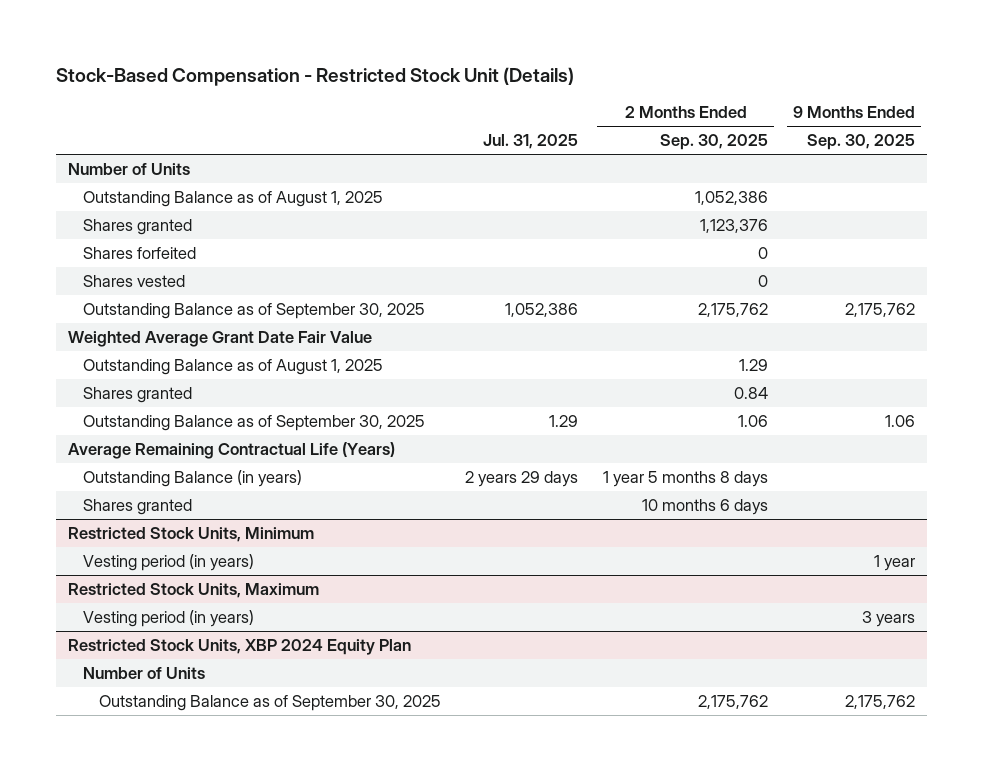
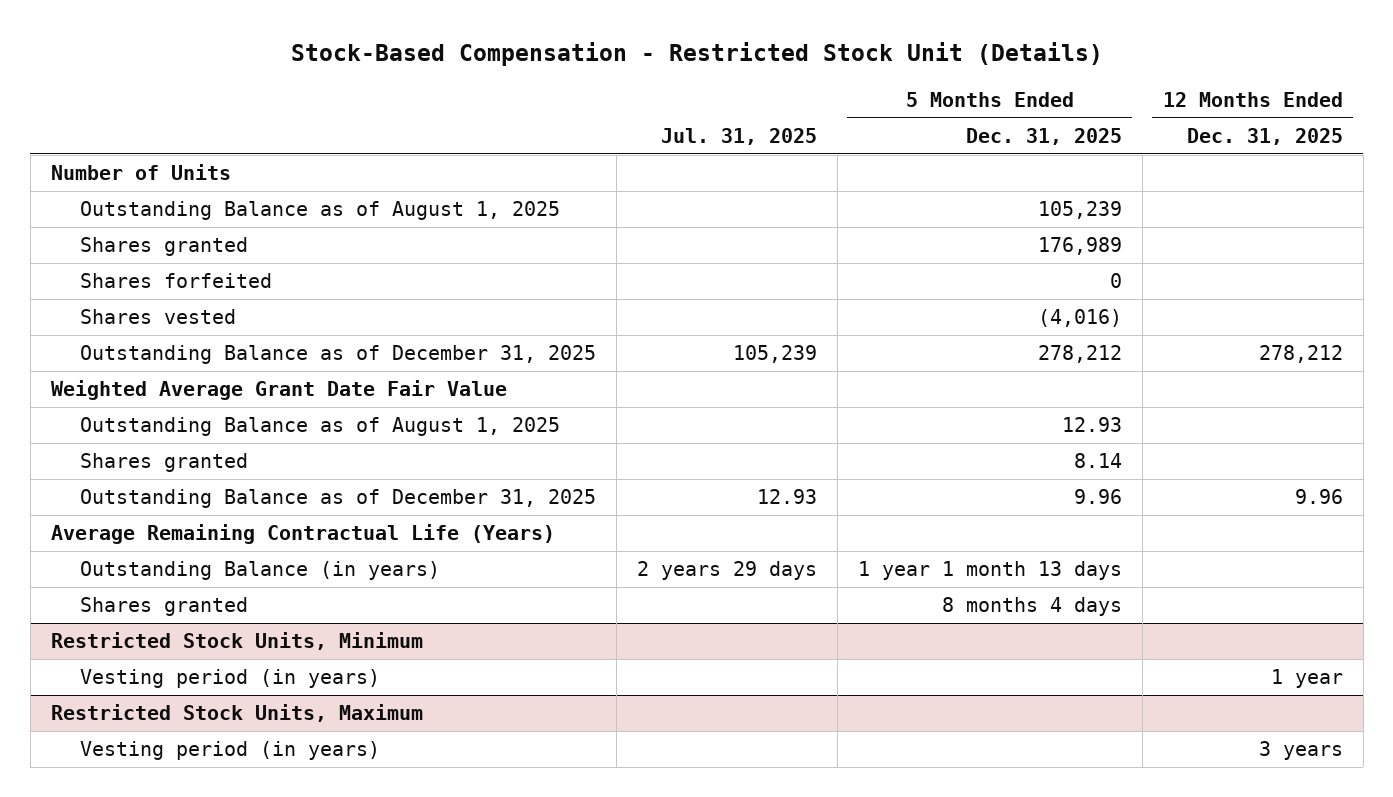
- | Jul. 31, 2025 | 2 Months Ended Sep. 30, 2025 | 9 Months Ended Sep. 30, 2025
+ | Jul. 31, 2025 | 5 Months Ended Dec. 31, 2025 | 12 Months Ended Dec. 31, 2025
- Outstanding Balance as of September 30, 2025 | 1,052,386 | 2,175,762 | 2,175,762
+ Outstanding Balance as of December 31, 2025 | 105,239 | 278,212 | 278,212
- Outstanding Balance as of September 30, 2025 | 1.29 | 1.06 | 1.06
+ Outstanding Balance as of December 31, 2025 | 12.93 | 9.96 | 9.96
- Restricted Stock Units, XBP 2024 Equity Plan
- Number of Units
- Outstanding Balance as of September 30, 2025 | | 2,175,762 | 2,175,762

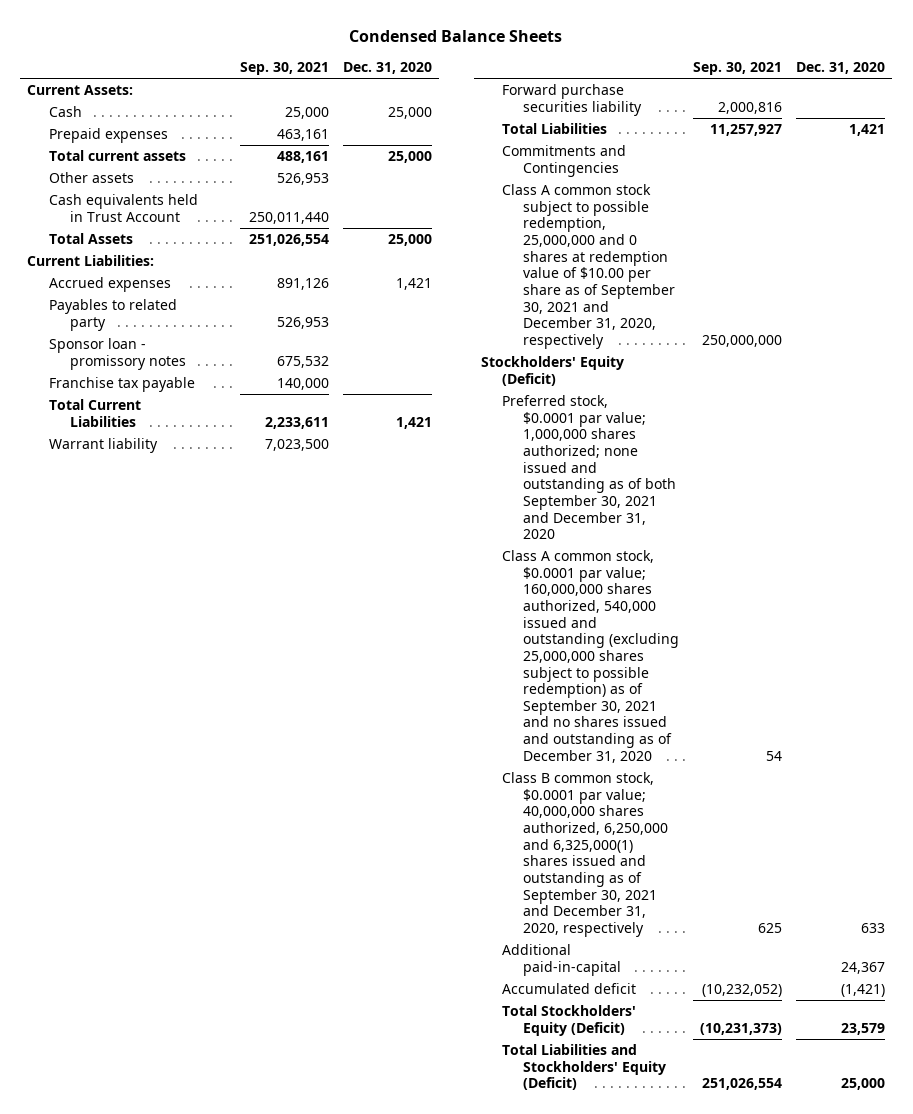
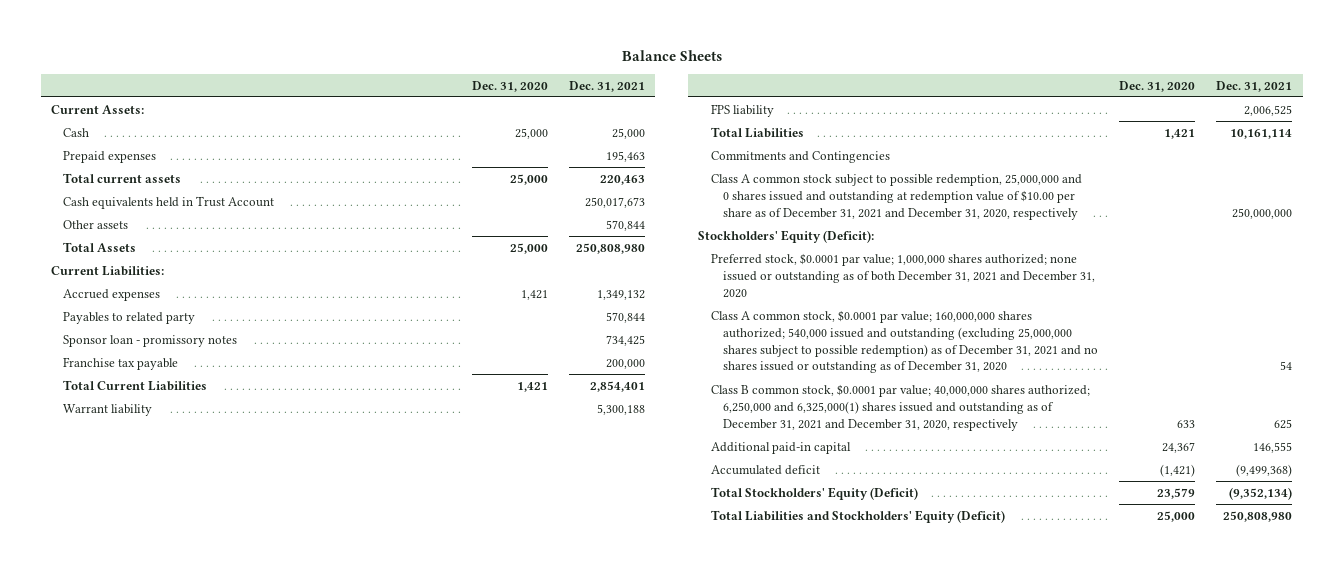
- Condensed Balance Sheets
+ Balance Sheets
- | Sep. 30, 2021 | Dec. 31, 2020
+ | Dec. 31, 2020 | Dec. 31, 2021
moved down: Other assets | | 570,844
- Forward purchase securities liability | 2,000,816 |
+ FPS liability | | 2,006,525
- Class A common stock subject to possible redemption, 25,000,000 and 0 shares at redemption value of $10.00 per share as of September 30, 2021 and December 31, 2020, respectively | 250,000,000 |
- Stockholders' Equity (Deficit)
- Preferred stock, $0.0001 par value; 1,000,000 shares authorized; none issued and outstanding as of both September 30, 2021 and December 31, 2020
- Class A common stock, $0.0001 par value; 160,000,000 shares authorized, 540,000 issued and outstanding (excluding 25,000,000 shares subject to possible redemption) as of September 30, 2021 and no shares issued and outstanding as of December 31, 2020 | 54 |
- Class B common stock, $0.0001 par value; 40,000,000 shares authorized, 6,250,000 and 6,325,000(1) shares issued and outstanding as of September 30, 2021 and December 31, 2020, respectively | 625 | 633
- Additional paid-in-capital | | 24,367
+ Class A common stock subject to possible redemption, 25,000,000 and 0 shares issued and outstanding at redemption value of $10.00 per share as of December 31, 2021 and December 31, 2020, respectively | | 250,000,000
+ Stockholders' Equity (Deficit):
+ Preferred stock, $0.0001 par value; 1,000,000 shares authorized; none issued or outstanding as of both December 31, 2021 and December 31, 2020
+ Class A common stock, $0.0001 par value; 160,000,000 shares authorized; 540,000 issued and outstanding (excluding 25,000,000 shares subject to possible redemption) as of December 31, 2021 and no shares issued or outstanding as of December 31, 2020 | | 54
+ Class B common stock, $0.0001 par value; 40,000,000 shares authorized; 6,250,000 and 6,325,000(1) shares issued and outstanding as of December 31, 2021 and December 31, 2020, respectively | 633 | 625
+ Additional paid-in capital | 24,367 | 146,555

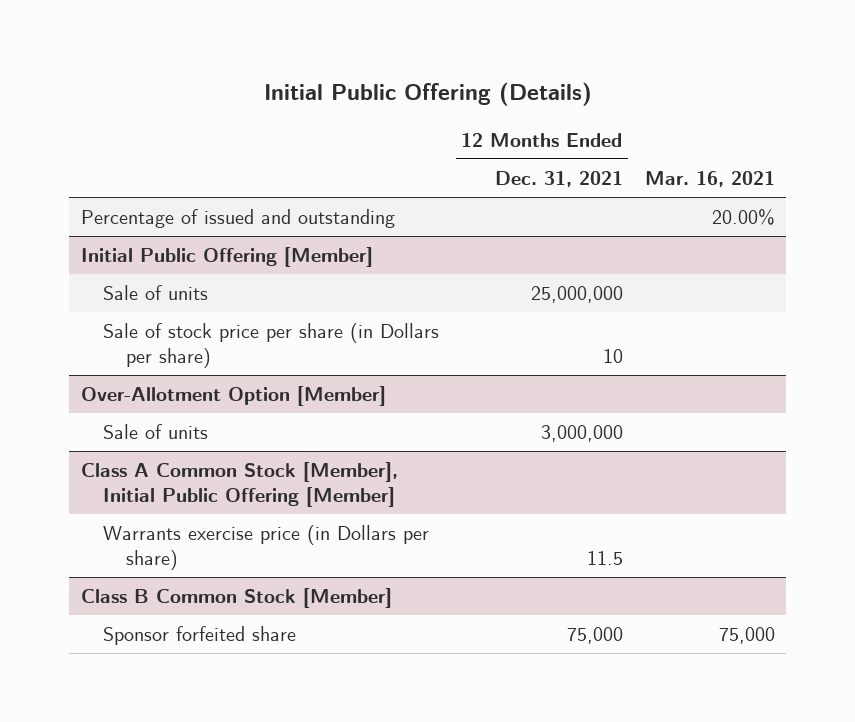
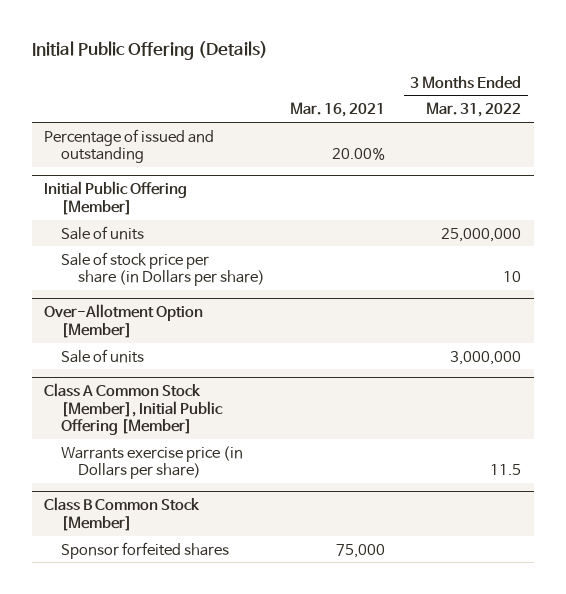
- | 12 Months Ended Dec. 31, 2021 | Mar. 16, 2021
+ | Mar. 16, 2021 | 3 Months Ended Mar. 31, 2022
@ Class B Common Stock [Member]
- Sponsor forfeited share | 75,000 | 75,000
+ Sponsor forfeited shares | 75,000 |

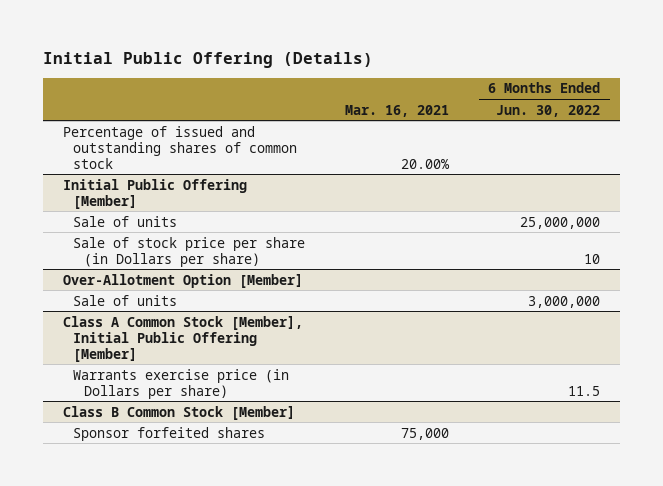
- | Mar. 16, 2021 | 3 Months Ended Mar. 31, 2022
+ | Mar. 16, 2021 | 6 Months Ended Jun. 30, 2022
- Percentage of issued and outstanding | 20.00% |
+ Percentage of issued and outstanding shares of common stock | 20.00% |

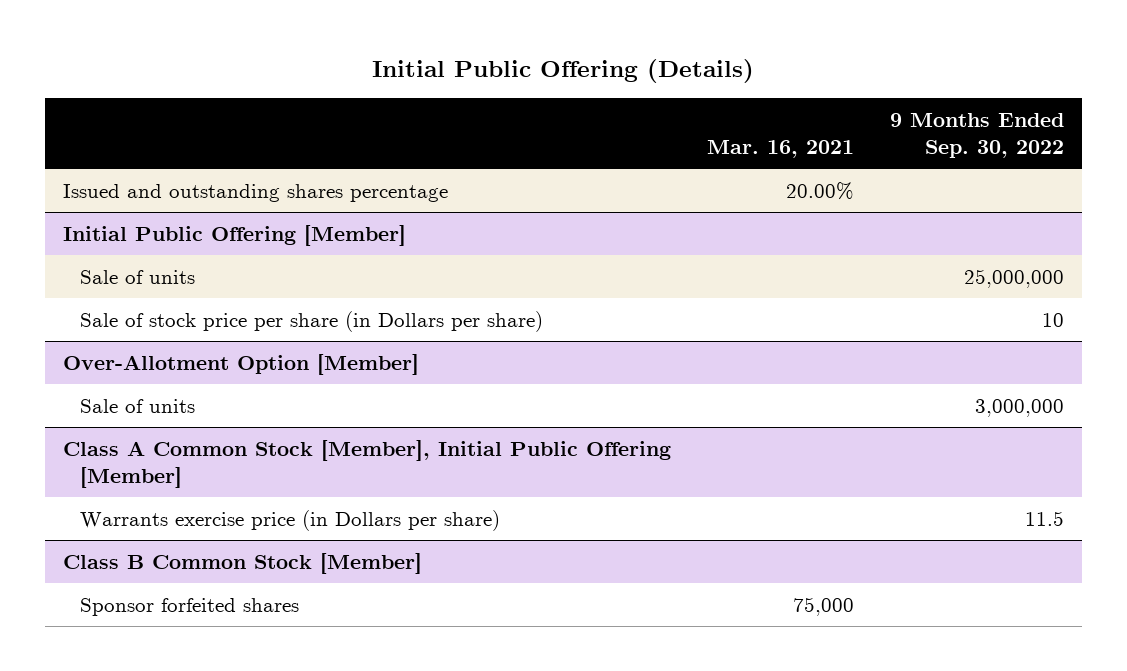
- | Mar. 16, 2021 | 6 Months Ended Jun. 30, 2022
+ | Mar. 16, 2021 | 9 Months Ended Sep. 30, 2022
- Percentage of issued and outstanding shares of common stock | 20.00% |
+ Issued and outstanding shares percentage | 20.00% |

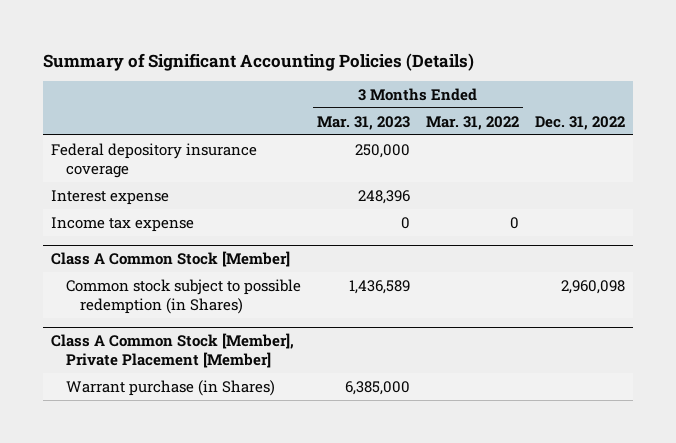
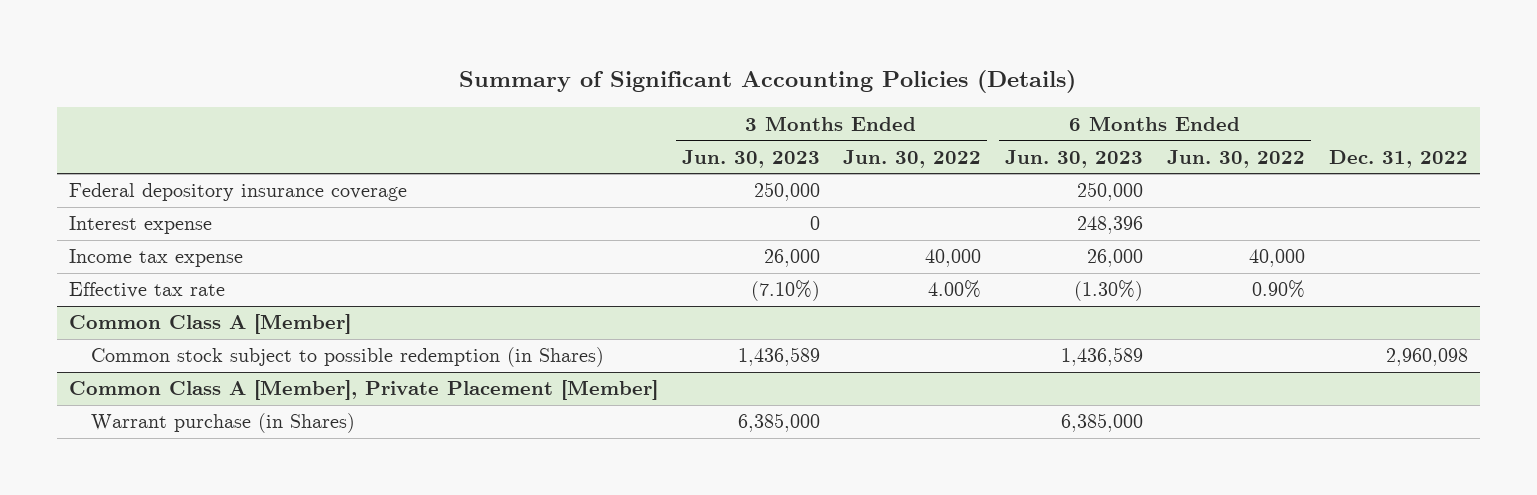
- | 3 Months Ended Mar. 31, 2023 | 3 Months Ended Mar. 31, 2022 | Dec. 31, 2022
+ | 3 Months Ended Jun. 30, 2023 | 3 Months Ended Jun. 30, 2022 | 6 Months Ended Jun. 30, 2023 | 6 Months Ended Jun. 30, 2022 | Dec. 31, 2022
- Class A Common Stock [Member]
+ Effective tax rate | (7.10%) | 4.00% | (1.30%) | 0.90% |
+ Common Class A [Member]
- Class A Common Stock [Member], Private Placement [Member]
+ Common Class A [Member], Private Placement [Member]

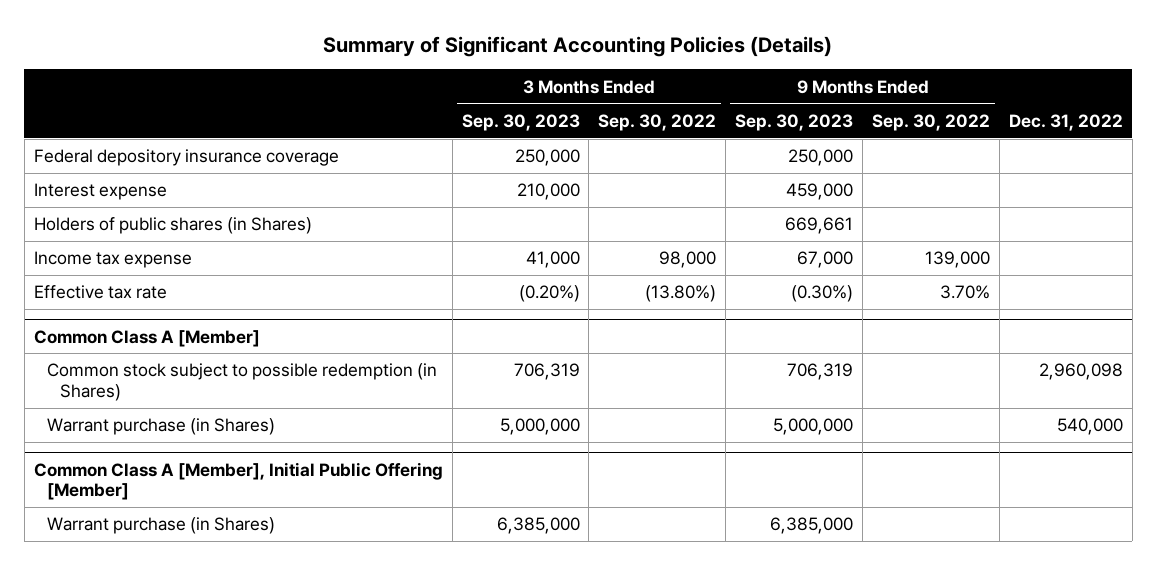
- | 3 Months Ended Jun. 30, 2023 | 3 Months Ended Jun. 30, 2022 | 6 Months Ended Jun. 30, 2023 | 6 Months Ended Jun. 30, 2022 | Dec. 31, 2022
+ | 3 Months Ended Sep. 30, 2023 | 3 Months Ended Sep. 30, 2022 | 9 Months Ended Sep. 30, 2023 | 9 Months Ended Sep. 30, 2022 | Dec. 31, 2022
+ Holders of public shares (in Shares) | | | 669,661 | |
- Common Class A [Member], Private Placement [Member]
- Warrant purchase (in Shares) | 6,385,000 | | 6,385,000 | |
@ Common Class A [Member]
+ Warrant purchase (in Shares) | 5,000,000 | | 5,000,000 | | 540,000
+ Common Class A [Member], Initial Public Offering [Member]
+ Warrant purchase (in Shares) | 6,385,000 | | 6,385,000 | |

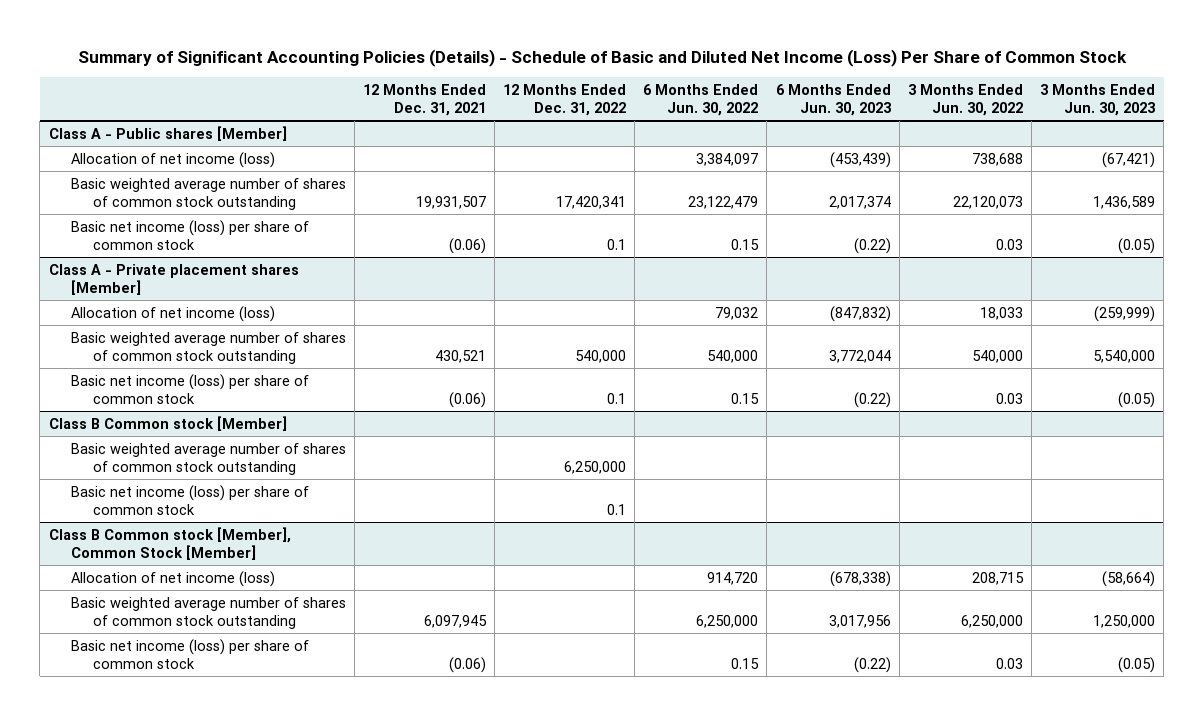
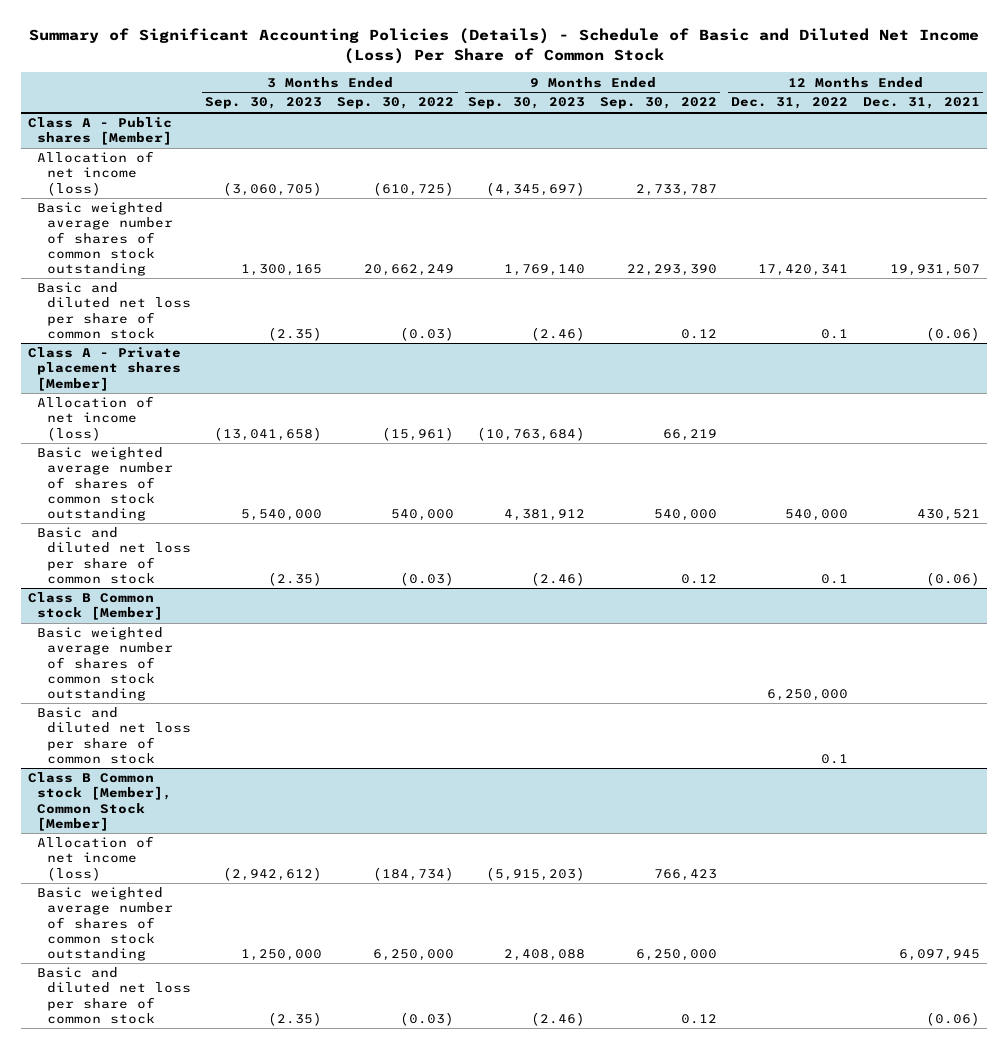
- | 12 Months Ended Dec. 31, 2021 | 12 Months Ended Dec. 31, 2022 | 6 Months Ended Jun. 30, 2022 | 6 Months Ended Jun. 30, 2023 | 3 Months Ended Jun. 30, 2022 | 3 Months Ended Jun. 30, 2023
+ | 3 Months Ended Sep. 30, 2023 | 3 Months Ended Sep. 30, 2022 | 9 Months Ended Sep. 30, 2023 | 9 Months Ended Sep. 30, 2022 | 12 Months Ended Dec. 31, 2022 | 12 Months Ended Dec. 31, 2021
@ Class A - Public shares [Member]
- Basic net income (loss) per share of common stock | (0.06) | 0.1 | 0.15 | (0.22) | 0.03 | (0.05)
+ Basic and diluted net loss per share of common stock | (2.35) | (0.03) | (2.46) | 0.12 | 0.1 | (0.06)
@ Class A - Private placement shares [Member]
- Basic net income (loss) per share of common stock | (0.06) | 0.1 | 0.15 | (0.22) | 0.03 | (0.05)
+ Basic and diluted net loss per share of common stock | (2.35) | (0.03) | (2.46) | 0.12 | 0.1 | (0.06)
@ Class B Common stock [Member]
- Basic net income (loss) per share of common stock | | 0.1 | | | |
+ Basic and diluted net loss per share of common stock | | | | | 0.1 |
@ Class B Common stock [Member], Common Stock [Member]
- Basic net income (loss) per share of common stock | (0.06) | | 0.15 | (0.22) | 0.03 | (0.05)
+ Basic and diluted net loss per share of common stock | (2.35) | (0.03) | (2.46) | 0.12 | | (0.06)

